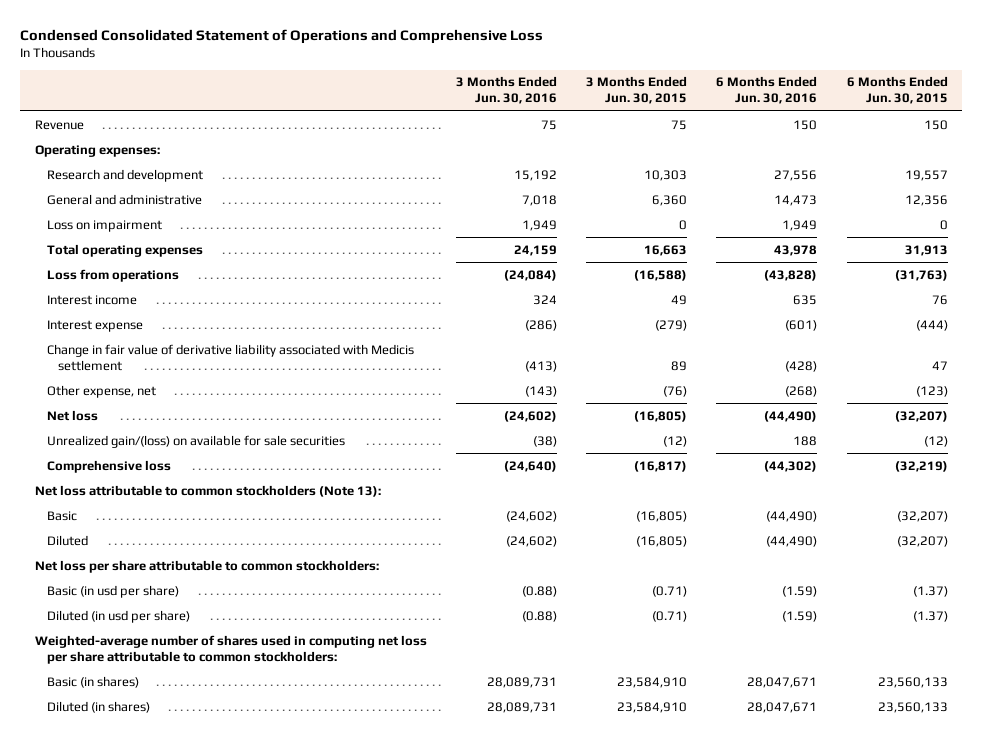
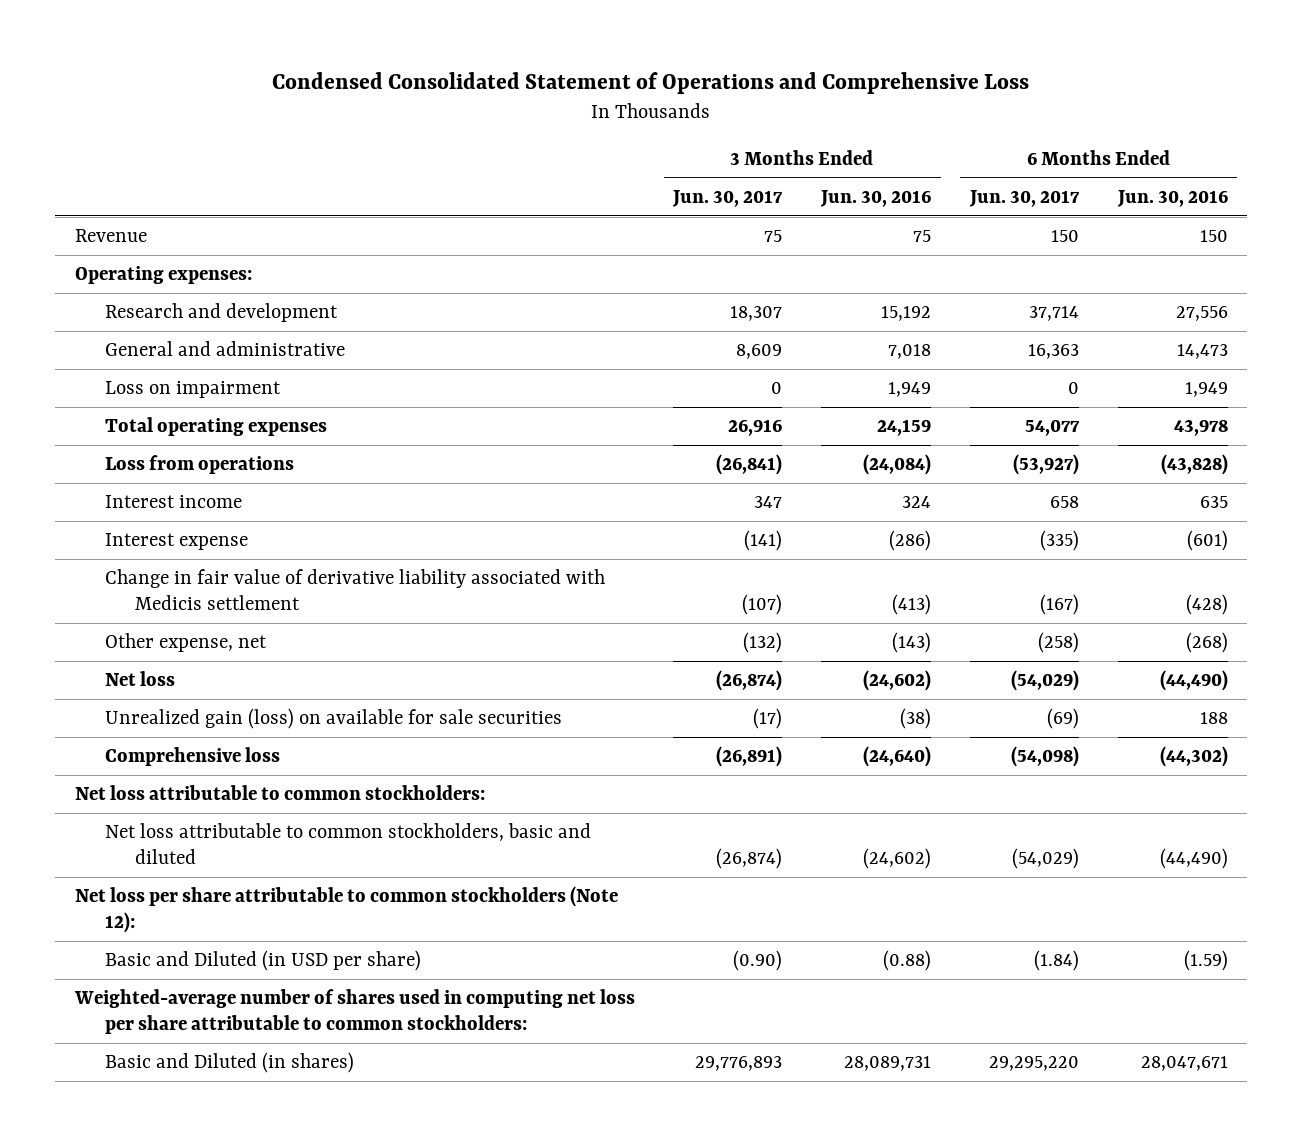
- | 3 Months Ended Jun. 30, 2016 | 3 Months Ended Jun. 30, 2015 | 6 Months Ended Jun. 30, 2016 | 6 Months Ended Jun. 30, 2015
+ | 3 Months Ended Jun. 30, 2017 | 3 Months Ended Jun. 30, 2016 | 6 Months Ended Jun. 30, 2017 | 6 Months Ended Jun. 30, 2016
- Unrealized gain/(loss) on available for sale securities | (38) | (12) | 188 | (12)
+ Unrealized gain (loss) on available for sale securities | (17) | (38) | (69) | 188
- Net loss attributable to common stockholders (Note 13):
- Basic | (24,602) | (16,805) | (44,490) | (32,207)
- Diluted | (24,602) | (16,805) | (44,490) | (32,207)
- Net loss per share attributable to common stockholders:
- Basic (in usd per share) | (0.88) | (0.71) | (1.59) | (1.37)
- Diluted (in usd per share) | (0.88) | (0.71) | (1.59) | (1.37)
+ Net loss attributable to common stockholders:
+ Net loss attributable to common stockholders, basic and diluted | (26,874) | (24,602) | (54,029) | (44,490)
+ Net loss per share attributable to common stockholders (Note 12):
+ Basic and Diluted (in USD per share) | (0.90) | (0.88) | (1.84) | (1.59)
- Basic (in shares) | 28,089,731 | 23,584,910 | 28,047,671 | 23,560,133
- Diluted (in shares) | 28,089,731 | 23,584,910 | 28,047,671 | 23,560,133
+ Basic and Diluted (in shares) | 29,776,893 | 28,089,731 | 29,295,220 | 28,047,671

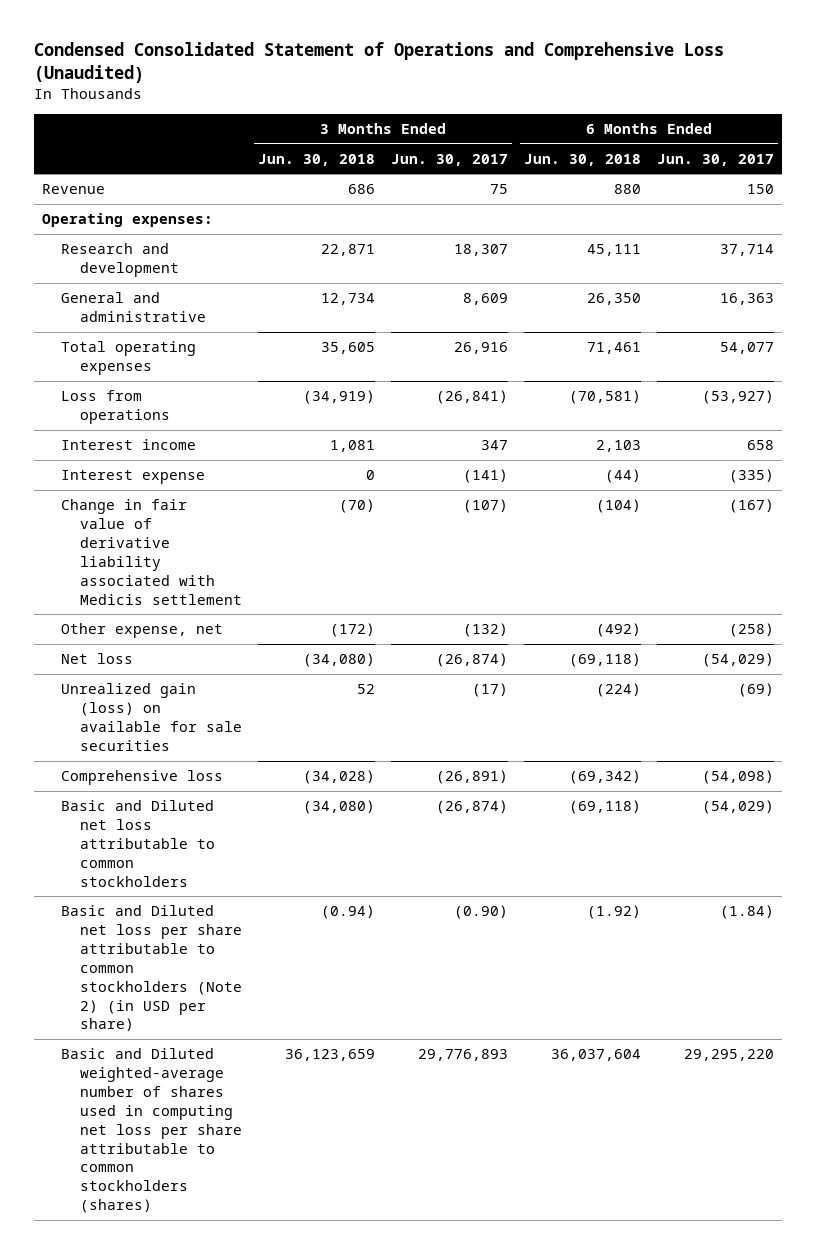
- Condensed Consolidated Statement of Operations and Comprehensive Loss
+ Condensed Consolidated Statement of Operations and Comprehensive Loss (Unaudited)
- | 3 Months Ended Jun. 30, 2017 | 3 Months Ended Jun. 30, 2016 | 6 Months Ended Jun. 30, 2017 | 6 Months Ended Jun. 30, 2016
+ | 3 Months Ended Jun. 30, 2018 | 3 Months Ended Jun. 30, 2017 | 6 Months Ended Jun. 30, 2018 | 6 Months Ended Jun. 30, 2017
- Loss on impairment | 0 | 1,949 | 0 | 1,949
- Net loss attributable to common stockholders:
- Net loss attributable to common stockholders, basic and diluted | (26,874) | (24,602) | (54,029) | (44,490)
- Net loss per share attributable to common stockholders (Note 12):
- Basic and Diluted (in USD per share) | (0.90) | (0.88) | (1.84) | (1.59)
- Weighted-average number of shares used in computing net loss per share attributable to common stockholders:
- Basic and Diluted (in shares) | 29,776,893 | 28,089,731 | 29,295,220 | 28,047,671
+ Basic and Diluted net loss attributable to common stockholders | (34,080) | (26,874) | (69,118) | (54,029)
+ Basic and Diluted net loss per share attributable to common stockholders (Note 2) (in USD per share) | (0.94) | (0.90) | (1.92) | (1.84)
+ Basic and Diluted weighted-average number of shares used in computing net loss per share attributable to common stockholders (shares) | 36,123,659 | 29,776,893 | 36,037,604 | 29,295,220

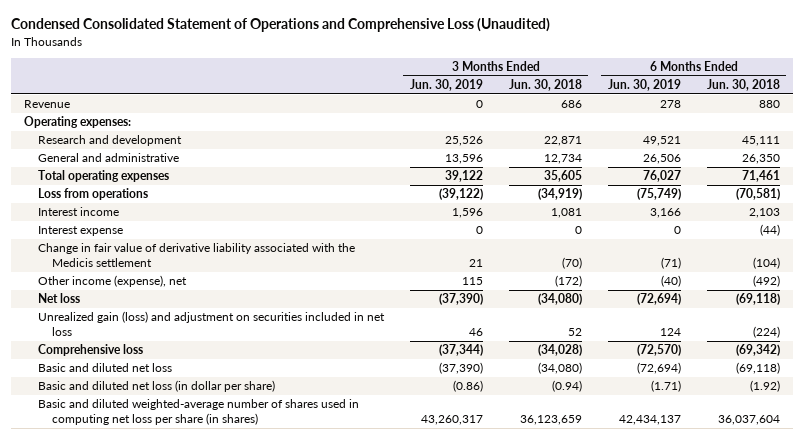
- | 3 Months Ended Jun. 30, 2018 | 3 Months Ended Jun. 30, 2017 | 6 Months Ended Jun. 30, 2018 | 6 Months Ended Jun. 30, 2017
+ | 3 Months Ended Jun. 30, 2019 | 3 Months Ended Jun. 30, 2018 | 6 Months Ended Jun. 30, 2019 | 6 Months Ended Jun. 30, 2018
- Change in fair value of derivative liability associated with Medicis settlement | (70) | (107) | (104) | (167)
- Other expense, net | (172) | (132) | (492) | (258)
+ Change in fair value of derivative liability associated with the Medicis settlement | 21 | (70) | (71) | (104)
+ Other income (expense), net | 115 | (172) | (40) | (492)
- Unrealized gain (loss) on available for sale securities | 52 | (17) | (224) | (69)
+ Unrealized gain (loss) and adjustment on securities included in net loss | 46 | 52 | 124 | (224)
- Basic and Diluted net loss attributable to common stockholders | (34,080) | (26,874) | (69,118) | (54,029)
- Basic and Diluted net loss per share attributable to common stockholders (Note 2) (in USD per share) | (0.94) | (0.90) | (1.92) | (1.84)
- Basic and Diluted weighted-average number of shares used in computing net loss per share attributable to common stockholders (shares) | 36,123,659 | 29,776,893 | 36,037,604 | 29,295,220
+ Basic and diluted net loss | (37,390) | (34,080) | (72,694) | (69,118)
+ Basic and diluted net loss (in dollar per share) | (0.86) | (0.94) | (1.71) | (1.92)
+ Basic and diluted weighted-average number of shares used in computing net loss per share (in shares) | 43,260,317 | 36,123,659 | 42,434,137 | 36,037,604

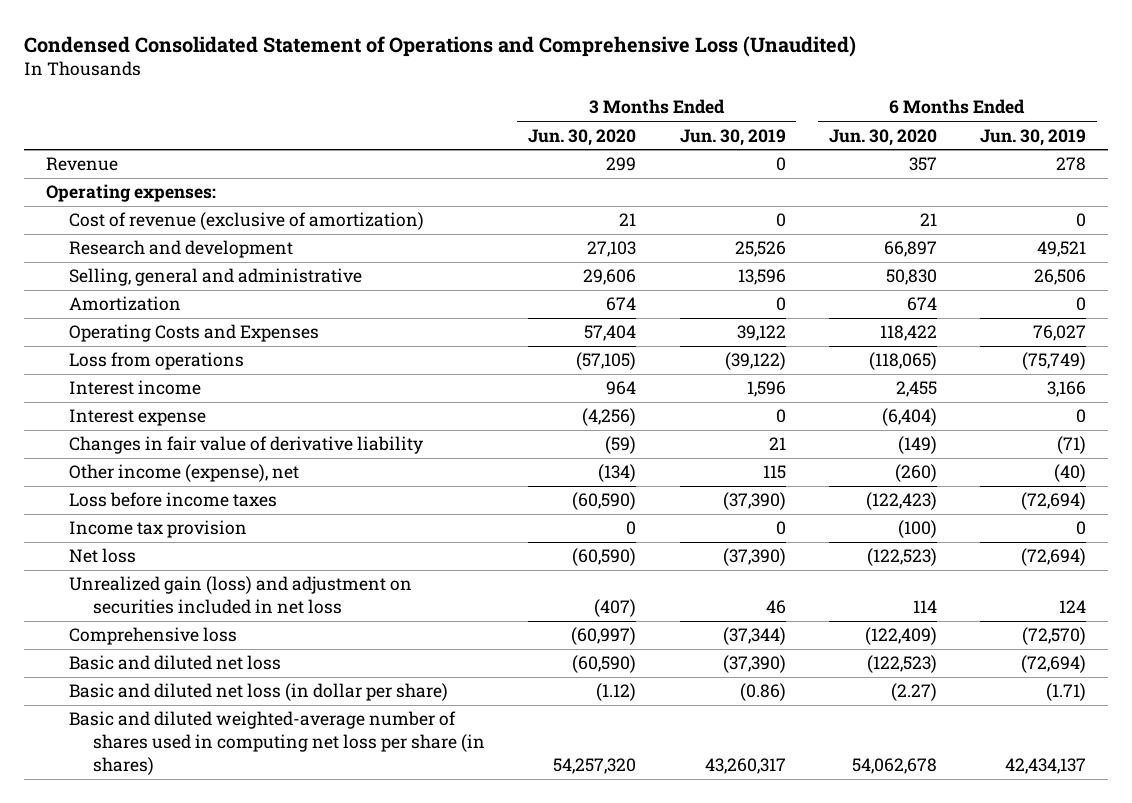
- | 3 Months Ended Jun. 30, 2019 | 3 Months Ended Jun. 30, 2018 | 6 Months Ended Jun. 30, 2019 | 6 Months Ended Jun. 30, 2018
+ | 3 Months Ended Jun. 30, 2020 | 3 Months Ended Jun. 30, 2019 | 6 Months Ended Jun. 30, 2020 | 6 Months Ended Jun. 30, 2019
+ Cost of revenue (exclusive of amortization) | 21 | 0 | 21 | 0
- General and administrative | 13,596 | 12,734 | 26,506 | 26,350
- Total operating expenses | 39,122 | 35,605 | 76,027 | 71,461
+ Selling, general and administrative | 29,606 | 13,596 | 50,830 | 26,506
+ Amortization | 674 | 0 | 674 | 0
+ Operating Costs and Expenses | 57,404 | 39,122 | 118,422 | 76,027
- Change in fair value of derivative liability associated with the Medicis settlement | 21 | (70) | (71) | (104)
+ Changes in fair value of derivative liability | (59) | 21 | (149) | (71)
+ Loss before income taxes | (60,590) | (37,390) | (122,423) | (72,694)
+ Income tax provision | 0 | 0 | (100) | 0

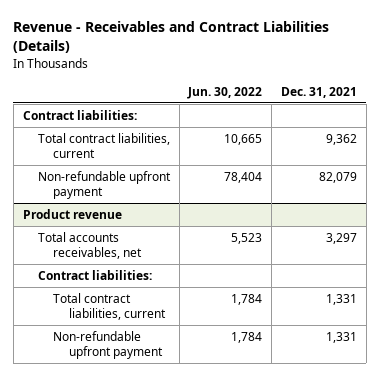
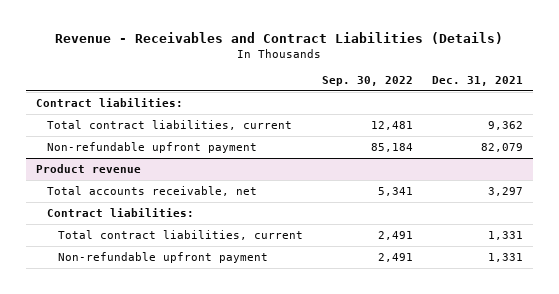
- | Jun. 30, 2022 | Dec. 31, 2021
+ | Sep. 30, 2022 | Dec. 31, 2021
@ Product revenue
- Total accounts receivables, net | 5,523 | 3,297
+ Total accounts receivable, net | 5,341 | 3,297

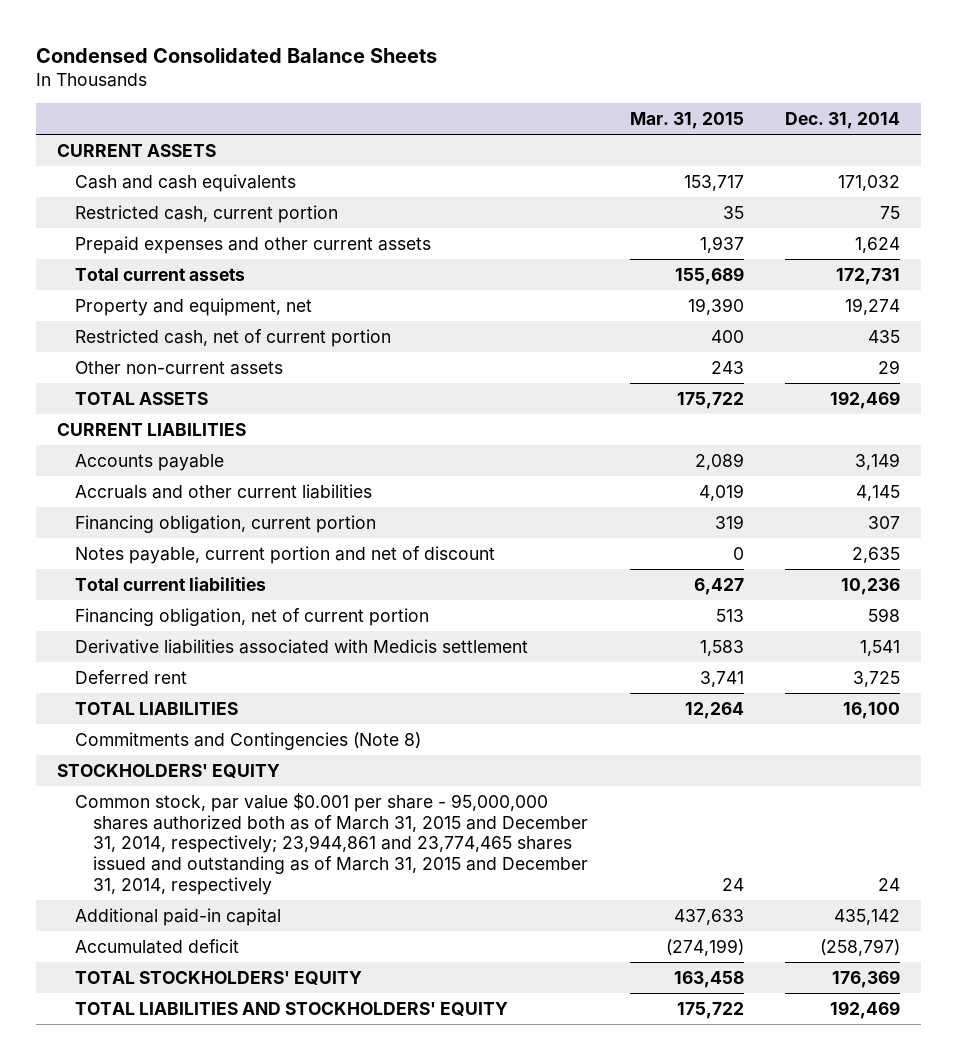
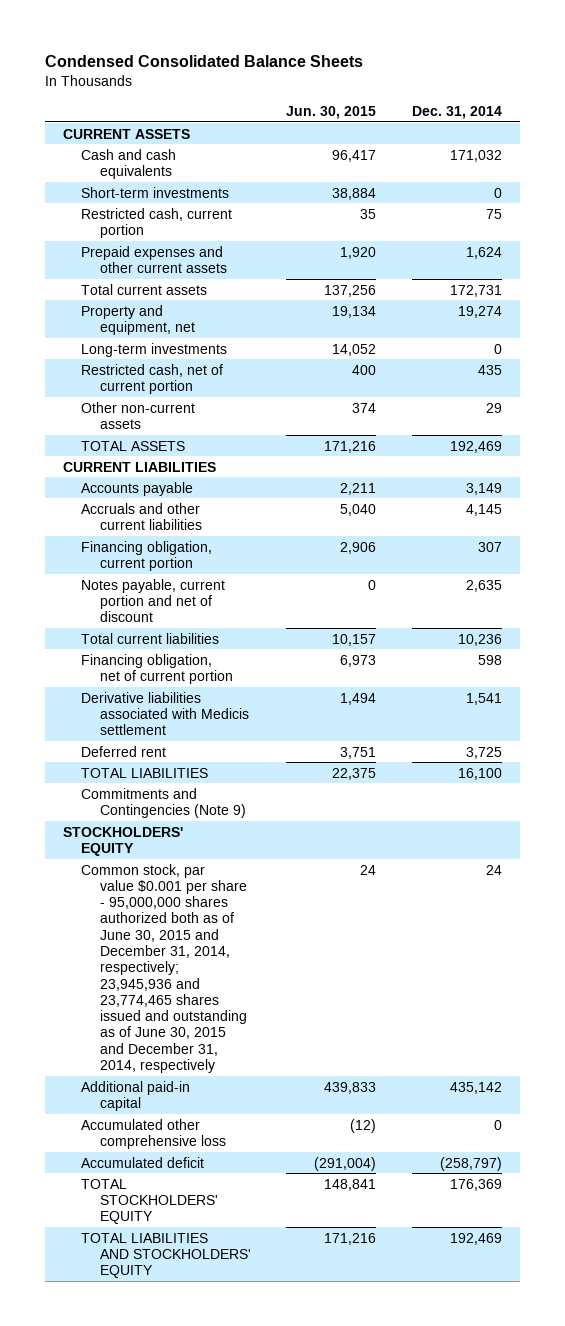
- | Mar. 31, 2015 | Dec. 31, 2014
+ | Jun. 30, 2015 | Dec. 31, 2014
+ Short-term investments | 38,884 | 0
+ Long-term investments | 14,052 | 0
- Commitments and Contingencies (Note 8)
+ Commitments and Contingencies (Note 9)
- Common stock, par value $0.001 per share - 95,000,000 shares authorized both as of March 31, 2015 and December 31, 2014, respectively; 23,944,861 and 23,774,465 shares issued and outstanding as of March 31, 2015 and December 31, 2014, respectively | 24 | 24
+ Common stock, par value $0.001 per share - 95,000,000 shares authorized both as of June 30, 2015 and December 31, 2014, respectively; 23,945,936 and 23,774,465 shares issued and outstanding as of June 30, 2015 and December 31, 2014, respectively | 24 | 24
+ Accumulated other comprehensive loss | (12) | 0

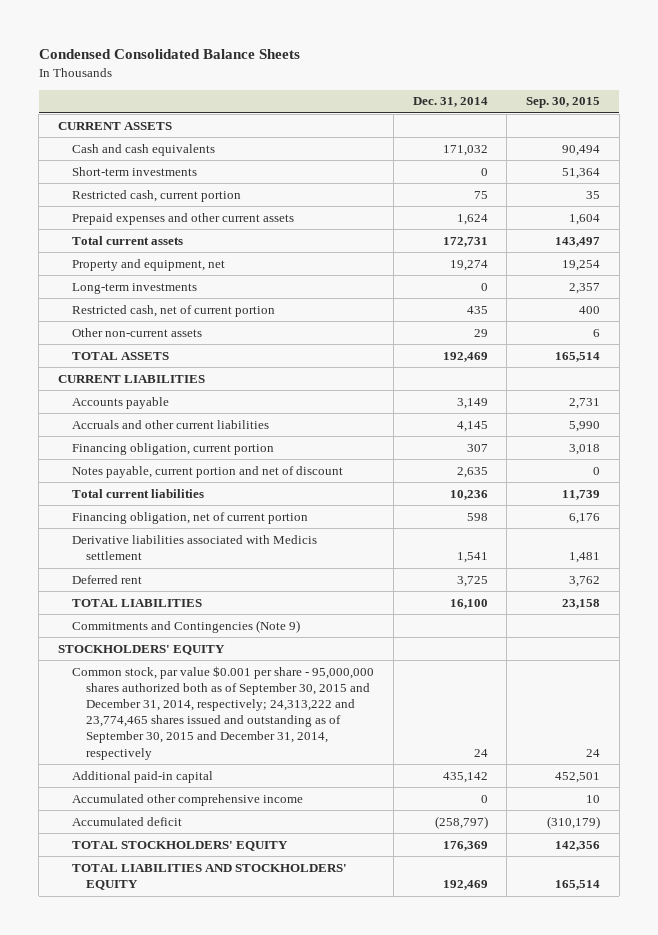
- | Jun. 30, 2015 | Dec. 31, 2014
+ | Dec. 31, 2014 | Sep. 30, 2015
- Common stock, par value $0.001 per share - 95,000,000 shares authorized both as of June 30, 2015 and December 31, 2014, respectively; 23,945,936 and 23,774,465 shares issued and outstanding as of June 30, 2015 and December 31, 2014, respectively | 24 | 24
+ Common stock, par value $0.001 per share - 95,000,000 shares authorized both as of September 30, 2015 and December 31, 2014, respectively; 24,313,222 and 23,774,465 shares issued and outstanding as of September 30, 2015 and December 31, 2014, respectively | 24 | 24
- Accumulated other comprehensive loss | (12) | 0
+ Accumulated other comprehensive income | 0 | 10

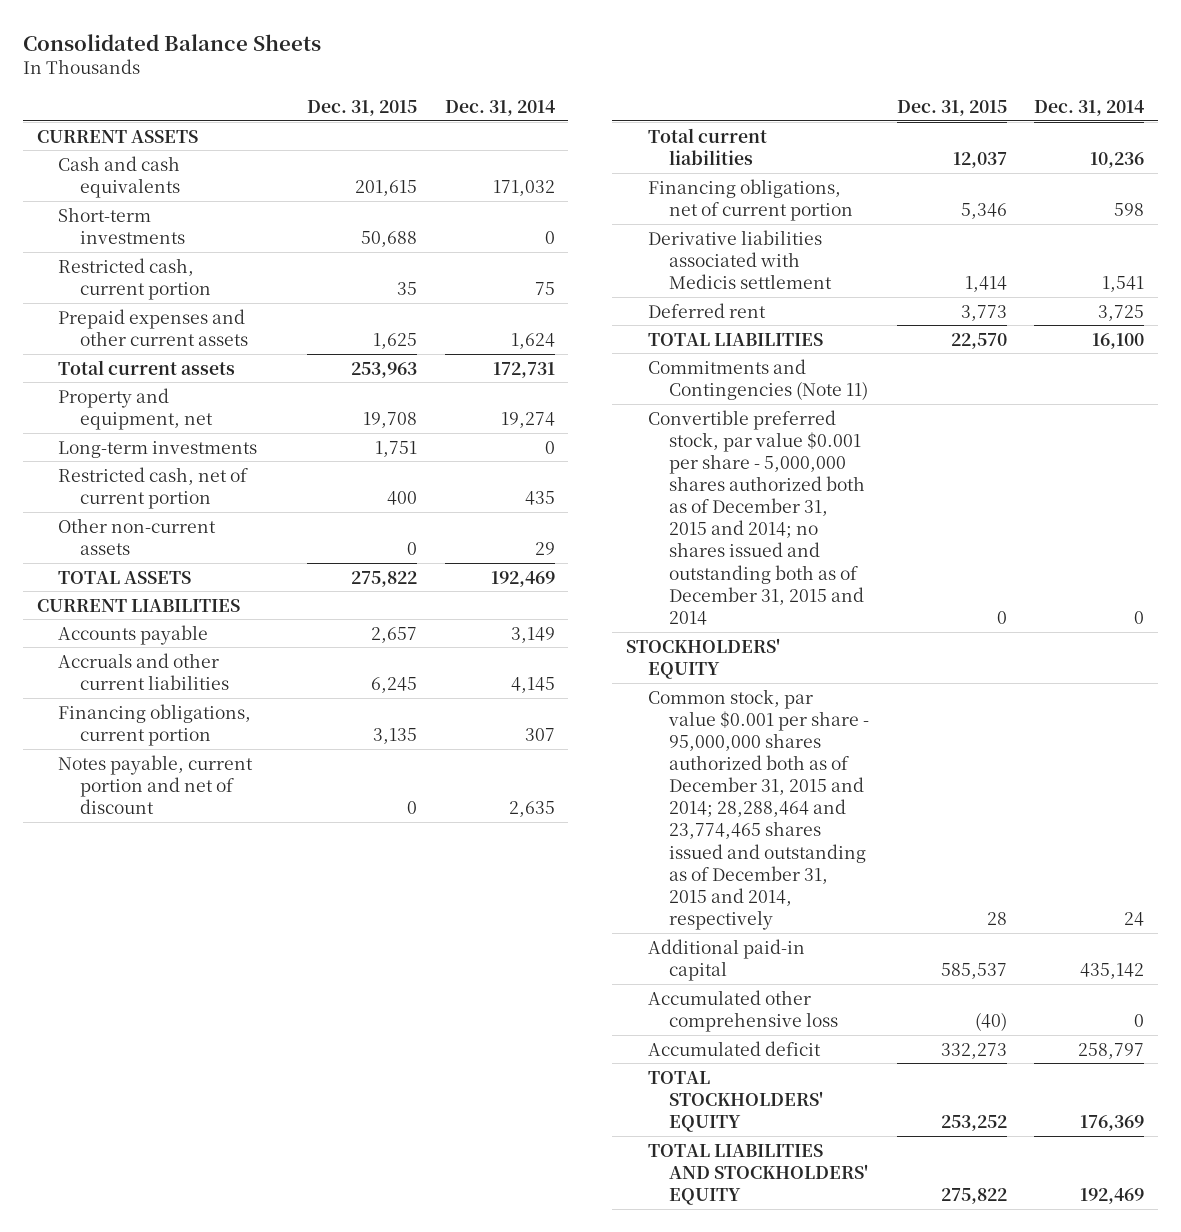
- Condensed Consolidated Balance Sheets
+ Consolidated Balance Sheets
- | Dec. 31, 2014 | Sep. 30, 2015
+ | Dec. 31, 2015 | Dec. 31, 2014
- Financing obligation, current portion | 307 | 3,018
+ Financing obligations, current portion | 3,135 | 307
- Financing obligation, net of current portion | 598 | 6,176
+ Financing obligations, net of current portion | 5,346 | 598
- Commitments and Contingencies (Note 9)
+ Commitments and Contingencies (Note 11)
+ Convertible preferred stock, par value $0.001 per share - 5,000,000 shares authorized both as of December 31, 2015 and 2014; no shares issued and outstanding both as of December 31, 2015 and 2014 | 0 | 0
- Common stock, par value $0.001 per share - 95,000,000 shares authorized both as of September 30, 2015 and December 31, 2014, respectively; 24,313,222 and 23,774,465 shares issued and outstanding as of September 30, 2015 and December 31, 2014, respectively | 24 | 24
+ Common stock, par value $0.001 per share - 95,000,000 shares authorized both as of December 31, 2015 and 2014; 28,288,464 and 23,774,465 shares issued and outstanding as of December 31, 2015 and 2014, respectively | 28 | 24
- Accumulated other comprehensive income | 0 | 10
- Accumulated deficit | (258,797) | (310,179)
+ Accumulated other comprehensive loss | (40) | 0
+ Accumulated deficit | 332,273 | 258,797

